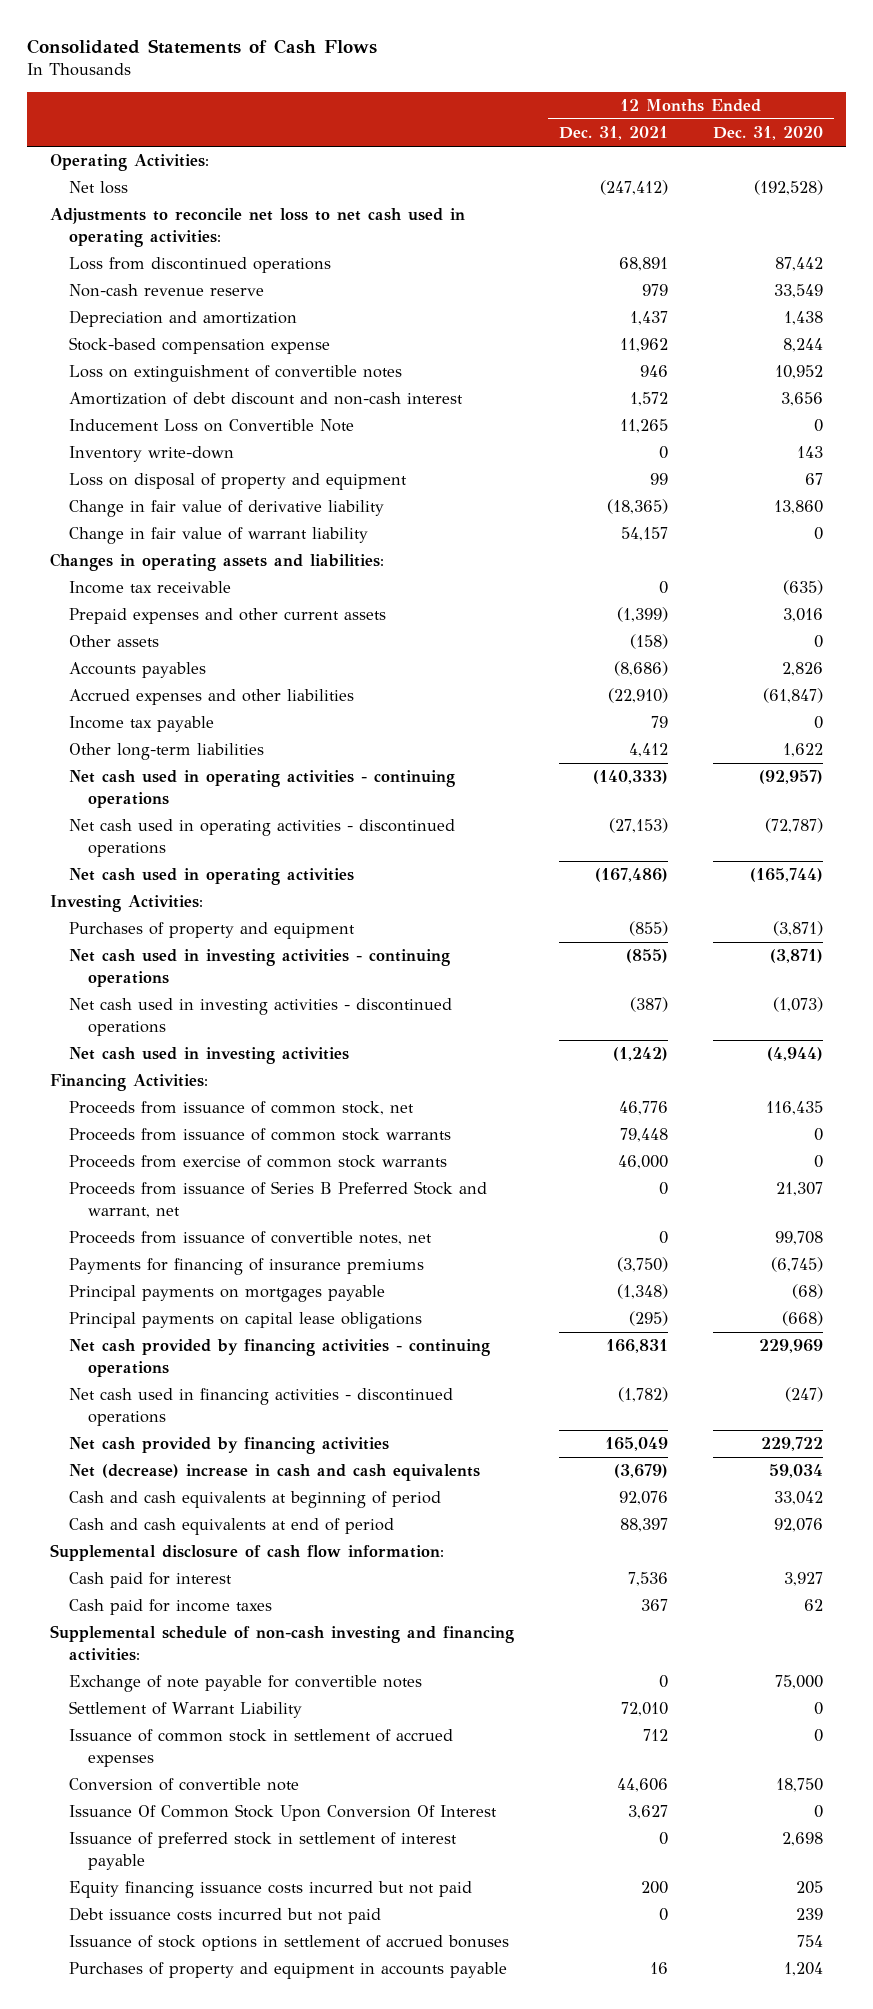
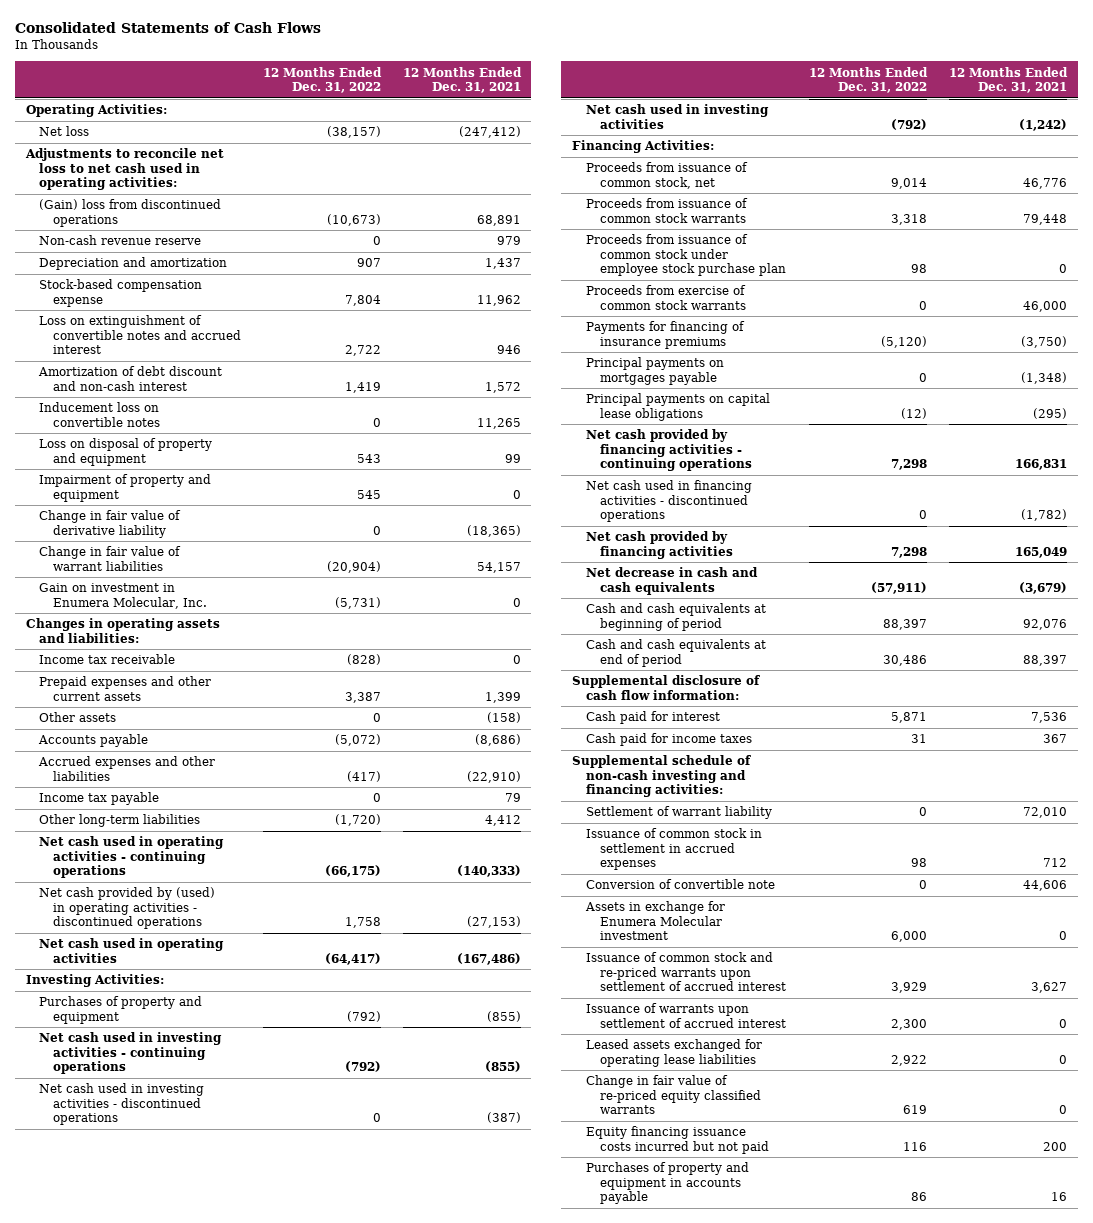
- | 12 Months Ended Dec. 31, 2021 | 12 Months Ended Dec. 31, 2020
+ | 12 Months Ended Dec. 31, 2022 | 12 Months Ended Dec. 31, 2021
- Loss from discontinued operations | 68,891 | 87,442
+ (Gain) loss from discontinued operations | (10,673) | 68,891
- Loss on extinguishment of convertible notes | 946 | 10,952
+ Loss on extinguishment of convertible notes and accrued interest | 2,722 | 946
- Inducement Loss on Convertible Note | 11,265 | 0
- Inventory write-down | 0 | 143
+ Inducement loss on convertible notes | 0 | 11,265
+ Impairment of property and equipment | 545 | 0
- Change in fair value of warrant liability | 54,157 | 0
+ Change in fair value of warrant liabilities | (20,904) | 54,157
+ Gain on investment in Enumera Molecular, Inc. | (5,731) | 0
- Prepaid expenses and other current assets | (1,399) | 3,016
+ Prepaid expenses and other current assets | 3,387 | 1,399
- Accounts payables | (8,686) | 2,826
+ Accounts payable | (5,072) | (8,686)
- Net cash used in operating activities - discontinued operations | (27,153) | (72,787)
+ Net cash provided by (used) in operating activities - discontinued operations | 1,758 | (27,153)
+ Proceeds from issuance of common stock under employee stock purchase plan | 98 | 0
- Proceeds from issuance of Series B Preferred Stock and warrant, net | 0 | 21,307
- Proceeds from issuance of convertible notes, net | 0 | 99,708
- Net (decrease) increase in cash and cash equivalents | (3,679) | 59,034
+ Net decrease in cash and cash equivalents | (57,911) | (3,679)
- Exchange of note payable for convertible notes | 0 | 75,000
- Settlement of Warrant Liability | 72,010 | 0
- Issuance of common stock in settlement of accrued expenses | 712 | 0
+ Settlement of warrant liability | 0 | 72,010
+ Issuance of common stock in settlement in accrued expenses | 98 | 712
- Issuance Of Common Stock Upon Conversion Of Interest | 3,627 | 0
- Issuance of preferred stock in settlement of interest payable | 0 | 2,698
+ Assets in exchange for Enumera Molecular investment | 6,000 | 0
+ Issuance of common stock and re-priced warrants upon settlement of accrued interest | 3,929 | 3,627
+ Issuance of warrants upon settlement of accrued interest | 2,300 | 0
+ Leased assets exchanged for operating lease liabilities | 2,922 | 0
+ Change in fair value of re-priced equity classified warrants | 619 | 0
- Debt issuance costs incurred but not paid | 0 | 239
- Issuance of stock options in settlement of accrued bonuses | | 754

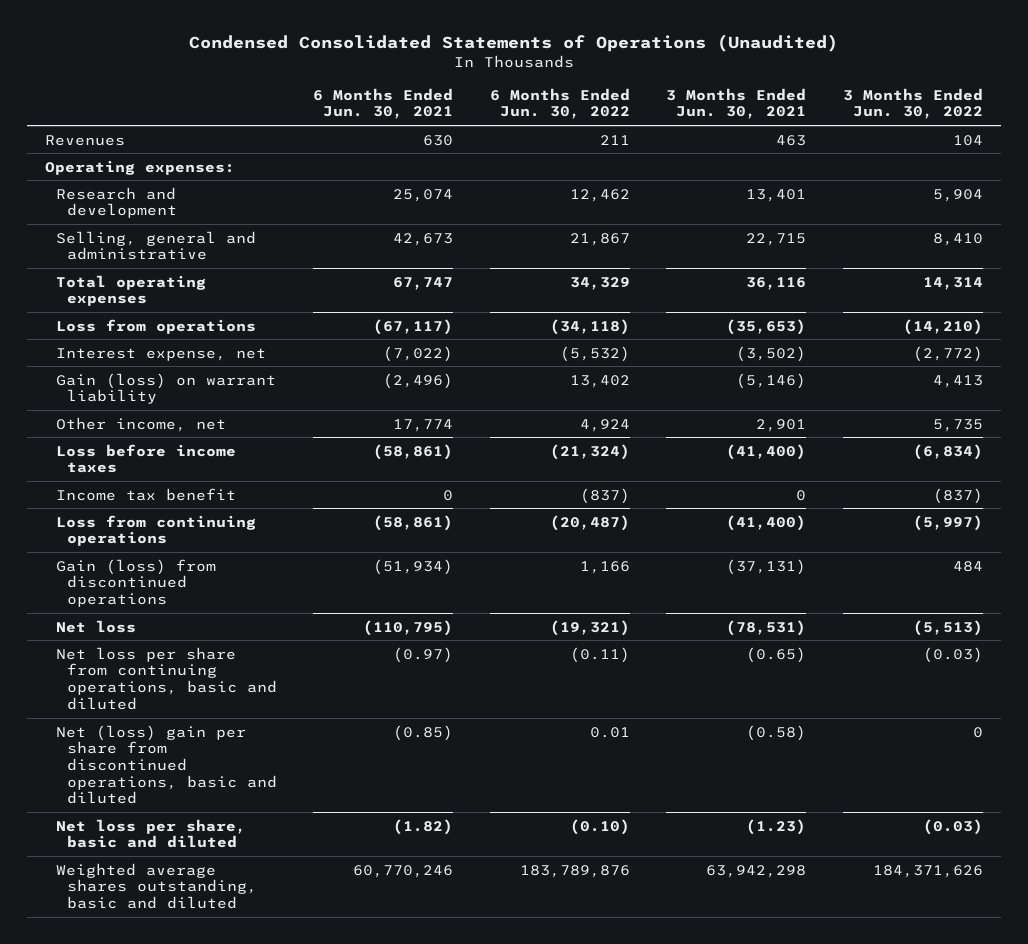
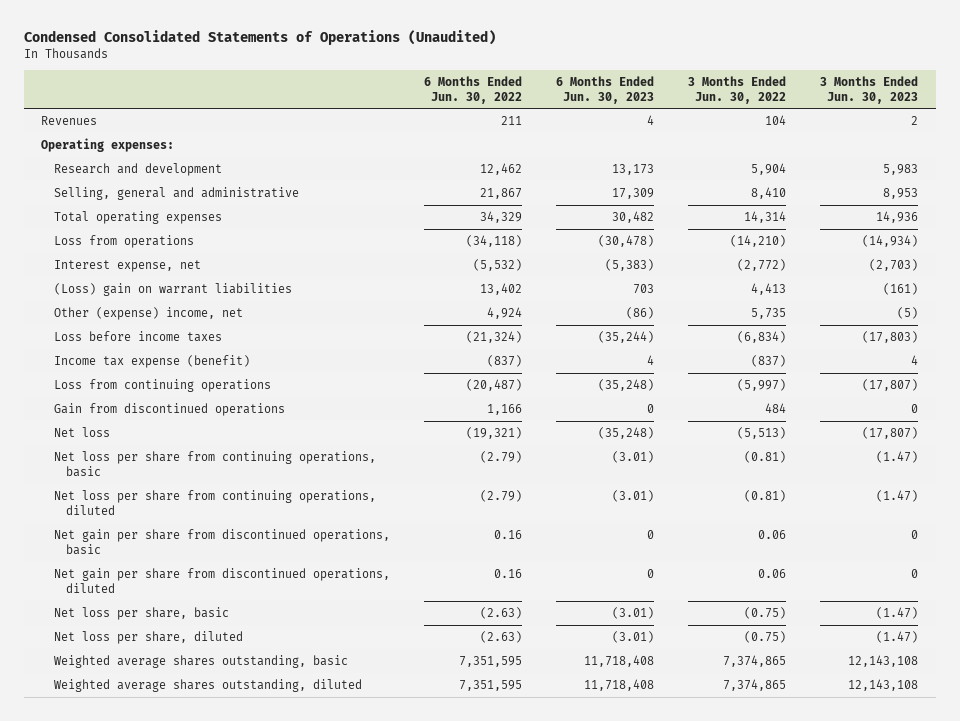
- | 6 Months Ended Jun. 30, 2021 | 6 Months Ended Jun. 30, 2022 | 3 Months Ended Jun. 30, 2021 | 3 Months Ended Jun. 30, 2022
+ | 6 Months Ended Jun. 30, 2022 | 6 Months Ended Jun. 30, 2023 | 3 Months Ended Jun. 30, 2022 | 3 Months Ended Jun. 30, 2023
- Gain (loss) on warrant liability | (2,496) | 13,402 | (5,146) | 4,413
- Other income, net | 17,774 | 4,924 | 2,901 | 5,735
+ (Loss) gain on warrant liabilities | 13,402 | 703 | 4,413 | (161)
+ Other (expense) income, net | 4,924 | (86) | 5,735 | (5)
- Income tax benefit | 0 | (837) | 0 | (837)
+ Income tax expense (benefit) | (837) | 4 | (837) | 4
- Gain (loss) from discontinued operations | (51,934) | 1,166 | (37,131) | 484
+ Gain from discontinued operations | 1,166 | 0 | 484 | 0
- Net loss per share from continuing operations, basic and diluted | (0.97) | (0.11) | (0.65) | (0.03)
- Net (loss) gain per share from discontinued operations, basic and diluted | (0.85) | 0.01 | (0.58) | 0
- Net loss per share, basic and diluted | (1.82) | (0.10) | (1.23) | (0.03)
- Weighted average shares outstanding, basic and diluted | 60,770,246 | 183,789,876 | 63,942,298 | 184,371,626
+ Net loss per share from continuing operations, basic | (2.79) | (3.01) | (0.81) | (1.47)
+ Net loss per share from continuing operations, diluted | (2.79) | (3.01) | (0.81) | (1.47)
+ Net gain per share from discontinued operations, basic | 0.16 | 0 | 0.06 | 0
+ Net gain per share from discontinued operations, diluted | 0.16 | 0 | 0.06 | 0
+ Net loss per share, basic | (2.63) | (3.01) | (0.75) | (1.47)
+ Net loss per share, diluted | (2.63) | (3.01) | (0.75) | (1.47)
+ Weighted average shares outstanding, basic | 7,351,595 | 11,718,408 | 7,374,865 | 12,143,108
+ Weighted average shares outstanding, diluted | 7,351,595 | 11,718,408 | 7,374,865 | 12,143,108

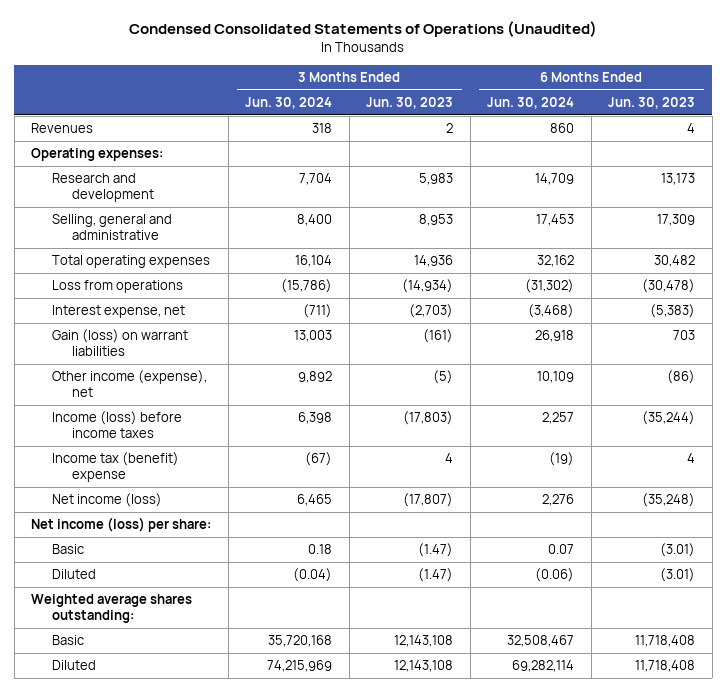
- | 6 Months Ended Jun. 30, 2022 | 6 Months Ended Jun. 30, 2023 | 3 Months Ended Jun. 30, 2022 | 3 Months Ended Jun. 30, 2023
+ | 3 Months Ended Jun. 30, 2024 | 3 Months Ended Jun. 30, 2023 | 6 Months Ended Jun. 30, 2024 | 6 Months Ended Jun. 30, 2023
- (Loss) gain on warrant liabilities | 13,402 | 703 | 4,413 | (161)
- Other (expense) income, net | 4,924 | (86) | 5,735 | (5)
- Loss before income taxes | (21,324) | (35,244) | (6,834) | (17,803)
- Income tax expense (benefit) | (837) | 4 | (837) | 4
- Loss from continuing operations | (20,487) | (35,248) | (5,997) | (17,807)
- Gain from discontinued operations | 1,166 | 0 | 484 | 0
- Net loss | (19,321) | (35,248) | (5,513) | (17,807)
- Net loss per share from continuing operations, basic | (2.79) | (3.01) | (0.81) | (1.47)
- Net loss per share from continuing operations, diluted | (2.79) | (3.01) | (0.81) | (1.47)
- Net gain per share from discontinued operations, basic | 0.16 | 0 | 0.06 | 0
- Net gain per share from discontinued operations, diluted | 0.16 | 0 | 0.06 | 0
- Net loss per share, basic | (2.63) | (3.01) | (0.75) | (1.47)
- Net loss per share, diluted | (2.63) | (3.01) | (0.75) | (1.47)
- Weighted average shares outstanding, basic | 7,351,595 | 11,718,408 | 7,374,865 | 12,143,108
- Weighted average shares outstanding, diluted | 7,351,595 | 11,718,408 | 7,374,865 | 12,143,108
+ Gain (loss) on warrant liabilities | 13,003 | (161) | 26,918 | 703
+ Other income (expense), net | 9,892 | (5) | 10,109 | (86)
+ Income (loss) before income taxes | 6,398 | (17,803) | 2,257 | (35,244)
+ Income tax (benefit) expense | (67) | 4 | (19) | 4
+ Net income (loss) | 6,465 | (17,807) | 2,276 | (35,248)
+ Net income (loss) per share:
+ Basic | 0.18 | (1.47) | 0.07 | (3.01)
+ Diluted | (0.04) | (1.47) | (0.06) | (3.01)
+ Weighted average shares outstanding:
+ Basic | 35,720,168 | 12,143,108 | 32,508,467 | 11,718,408
+ Diluted | 74,215,969 | 12,143,108 | 69,282,114 | 11,718,408

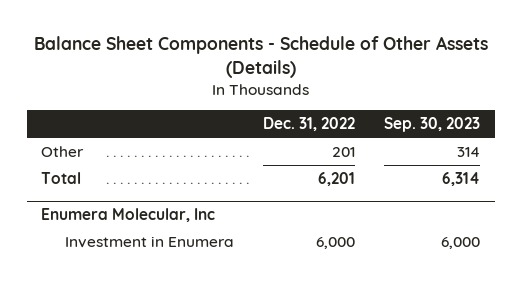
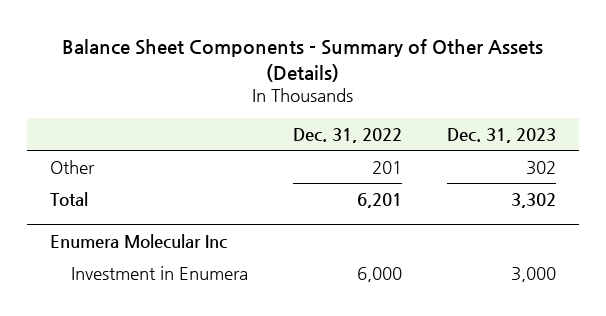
- Balance Sheet Components - Schedule of Other Assets (Details)
+ Balance Sheet Components - Summary of Other Assets (Details)
- | Dec. 31, 2022 | Sep. 30, 2023
+ | Dec. 31, 2022 | Dec. 31, 2023
- Enumera Molecular, Inc
+ Enumera Molecular Inc

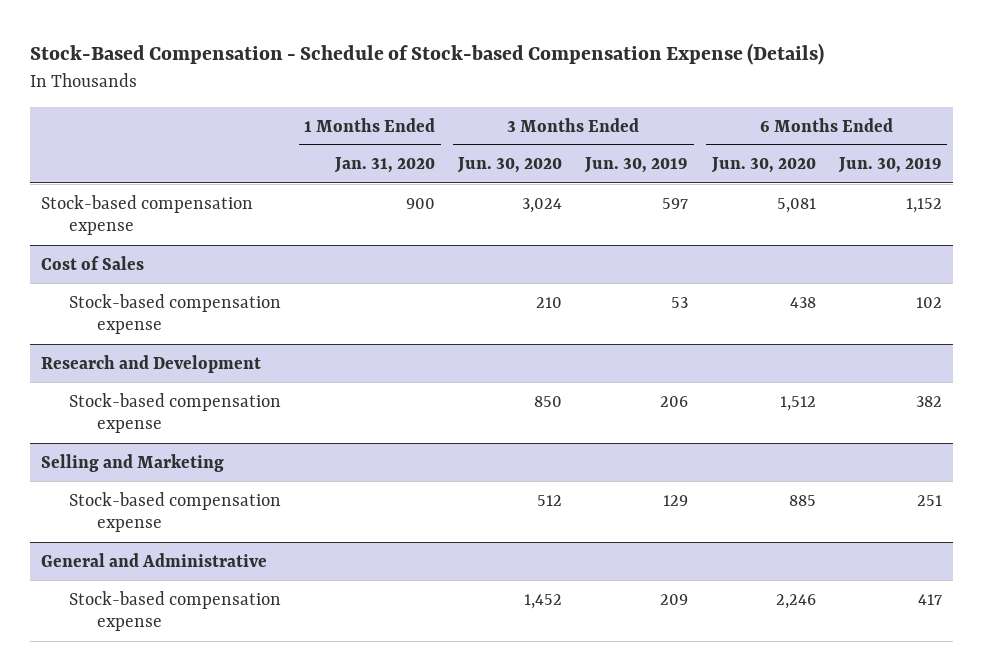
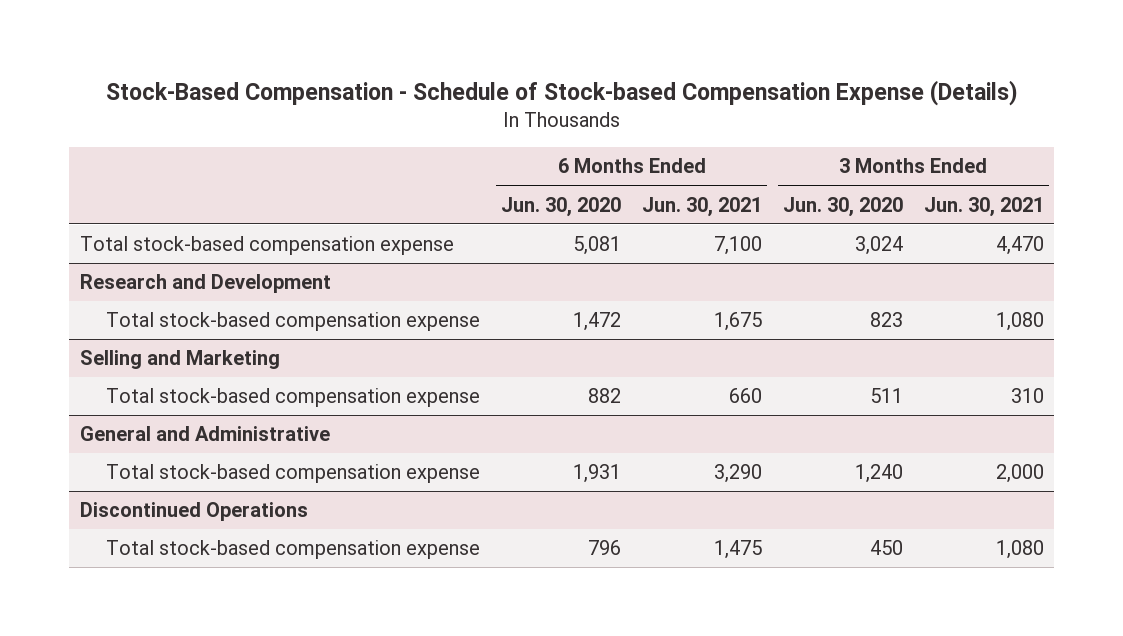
- | 1 Months Ended Jan. 31, 2020 | 3 Months Ended Jun. 30, 2020 | 3 Months Ended Jun. 30, 2019 | 6 Months Ended Jun. 30, 2020 | 6 Months Ended Jun. 30, 2019
+ | 6 Months Ended Jun. 30, 2020 | 6 Months Ended Jun. 30, 2021 | 3 Months Ended Jun. 30, 2020 | 3 Months Ended Jun. 30, 2021
- Stock-based compensation expense | 900 | 3,024 | 597 | 5,081 | 1,152
- Cost of Sales
- Stock-based compensation expense | | 210 | 53 | 438 | 102
+ Total stock-based compensation expense | 5,081 | 7,100 | 3,024 | 4,470
@ Research and Development
- Stock-based compensation expense | | 850 | 206 | 1,512 | 382
+ Total stock-based compensation expense | 1,472 | 1,675 | 823 | 1,080
@ Selling and Marketing
- Stock-based compensation expense | | 512 | 129 | 885 | 251
+ Total stock-based compensation expense | 882 | 660 | 511 | 310
@ General and Administrative
- Stock-based compensation expense | | 1,452 | 209 | 2,246 | 417
+ Total stock-based compensation expense | 1,931 | 3,290 | 1,240 | 2,000
+ Discontinued Operations
+ Total stock-based compensation expense | 796 | 1,475 | 450 | 1,080

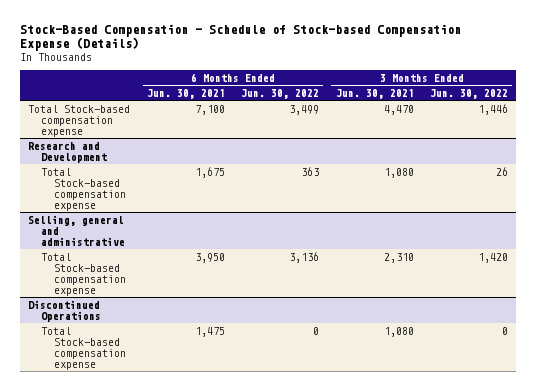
- | 6 Months Ended Jun. 30, 2020 | 6 Months Ended Jun. 30, 2021 | 3 Months Ended Jun. 30, 2020 | 3 Months Ended Jun. 30, 2021
+ | 6 Months Ended Jun. 30, 2021 | 6 Months Ended Jun. 30, 2022 | 3 Months Ended Jun. 30, 2021 | 3 Months Ended Jun. 30, 2022
- Total stock-based compensation expense | 5,081 | 7,100 | 3,024 | 4,470
+ Total Stock-based compensation expense | 7,100 | 3,499 | 4,470 | 1,446
@ Research and Development
- Total stock-based compensation expense | 1,472 | 1,675 | 823 | 1,080
- Selling and Marketing
- Total stock-based compensation expense | 882 | 660 | 511 | 310
- General and Administrative
- Total stock-based compensation expense | 1,931 | 3,290 | 1,240 | 2,000
@ Research and Development
+ Total Stock-based compensation expense | 1,675 | 363 | 1,080 | 26
+ Selling, general and administrative
+ Total Stock-based compensation expense | 3,950 | 3,136 | 2,310 | 1,420
@ Discontinued Operations
- Total stock-based compensation expense | 796 | 1,475 | 450 | 1,080
+ Total Stock-based compensation expense | 1,475 | 0 | 1,080 | 0

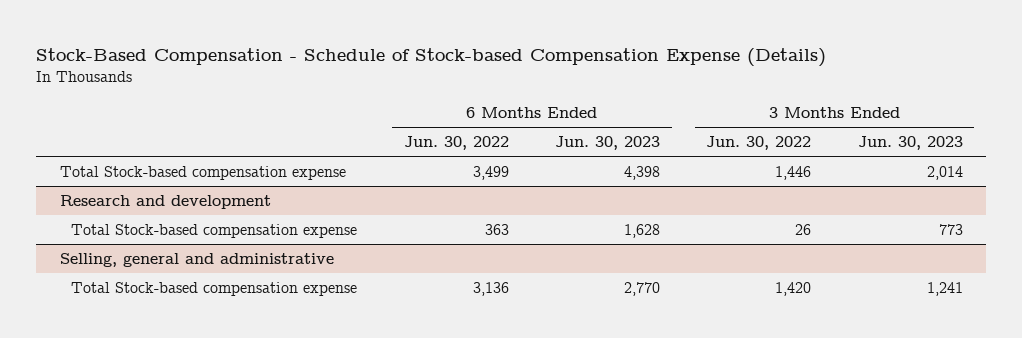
- | 6 Months Ended Jun. 30, 2021 | 6 Months Ended Jun. 30, 2022 | 3 Months Ended Jun. 30, 2021 | 3 Months Ended Jun. 30, 2022
+ | 6 Months Ended Jun. 30, 2022 | 6 Months Ended Jun. 30, 2023 | 3 Months Ended Jun. 30, 2022 | 3 Months Ended Jun. 30, 2023
- Research and Development
+ Research and development
- Discontinued Operations
- Total Stock-based compensation expense | 1,475 | 0 | 1,080 | 0

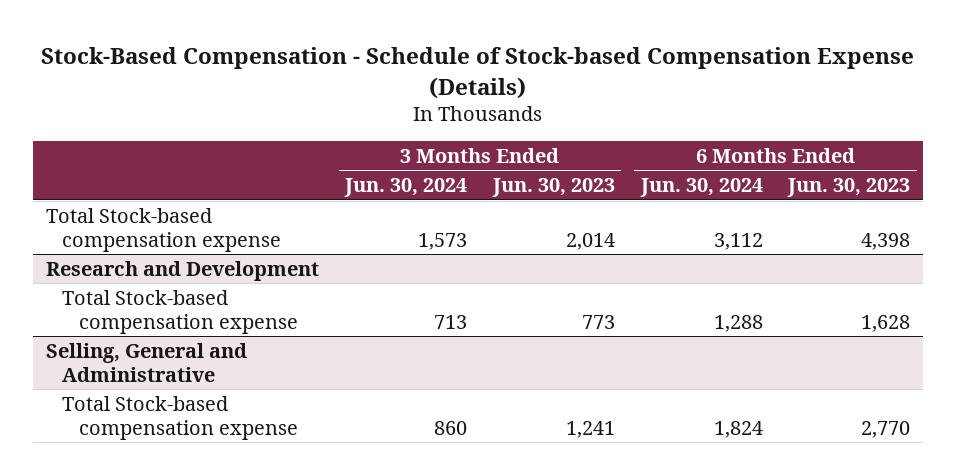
- | 6 Months Ended Jun. 30, 2022 | 6 Months Ended Jun. 30, 2023 | 3 Months Ended Jun. 30, 2022 | 3 Months Ended Jun. 30, 2023
+ | 3 Months Ended Jun. 30, 2024 | 3 Months Ended Jun. 30, 2023 | 6 Months Ended Jun. 30, 2024 | 6 Months Ended Jun. 30, 2023
- Research and development
+ Research and Development
- Selling, general and administrative
+ Selling, General and Administrative

